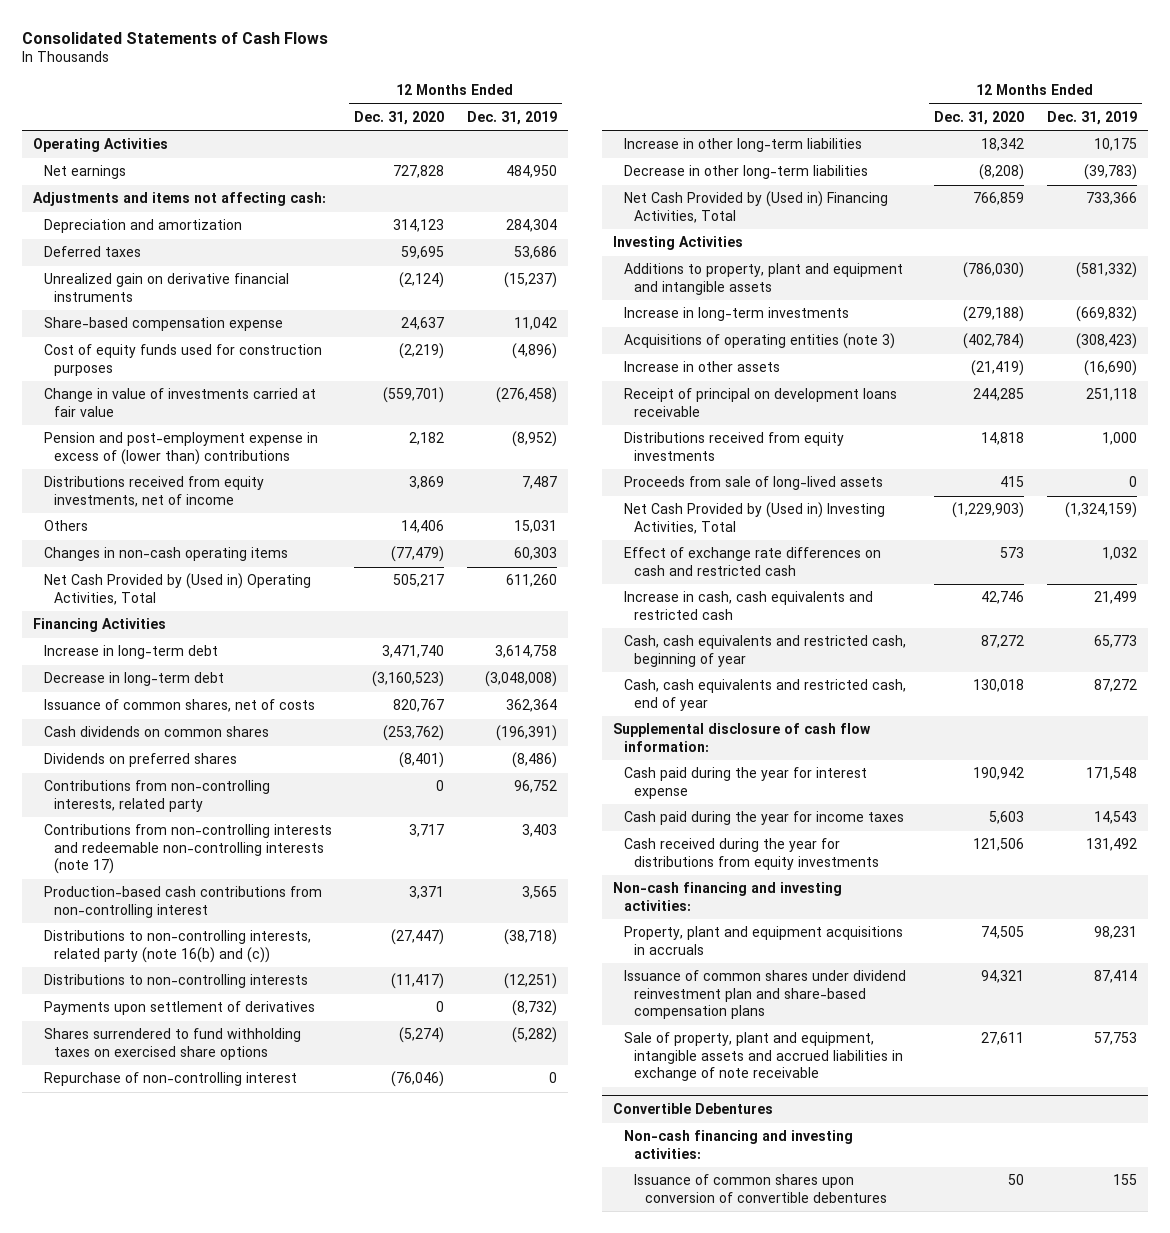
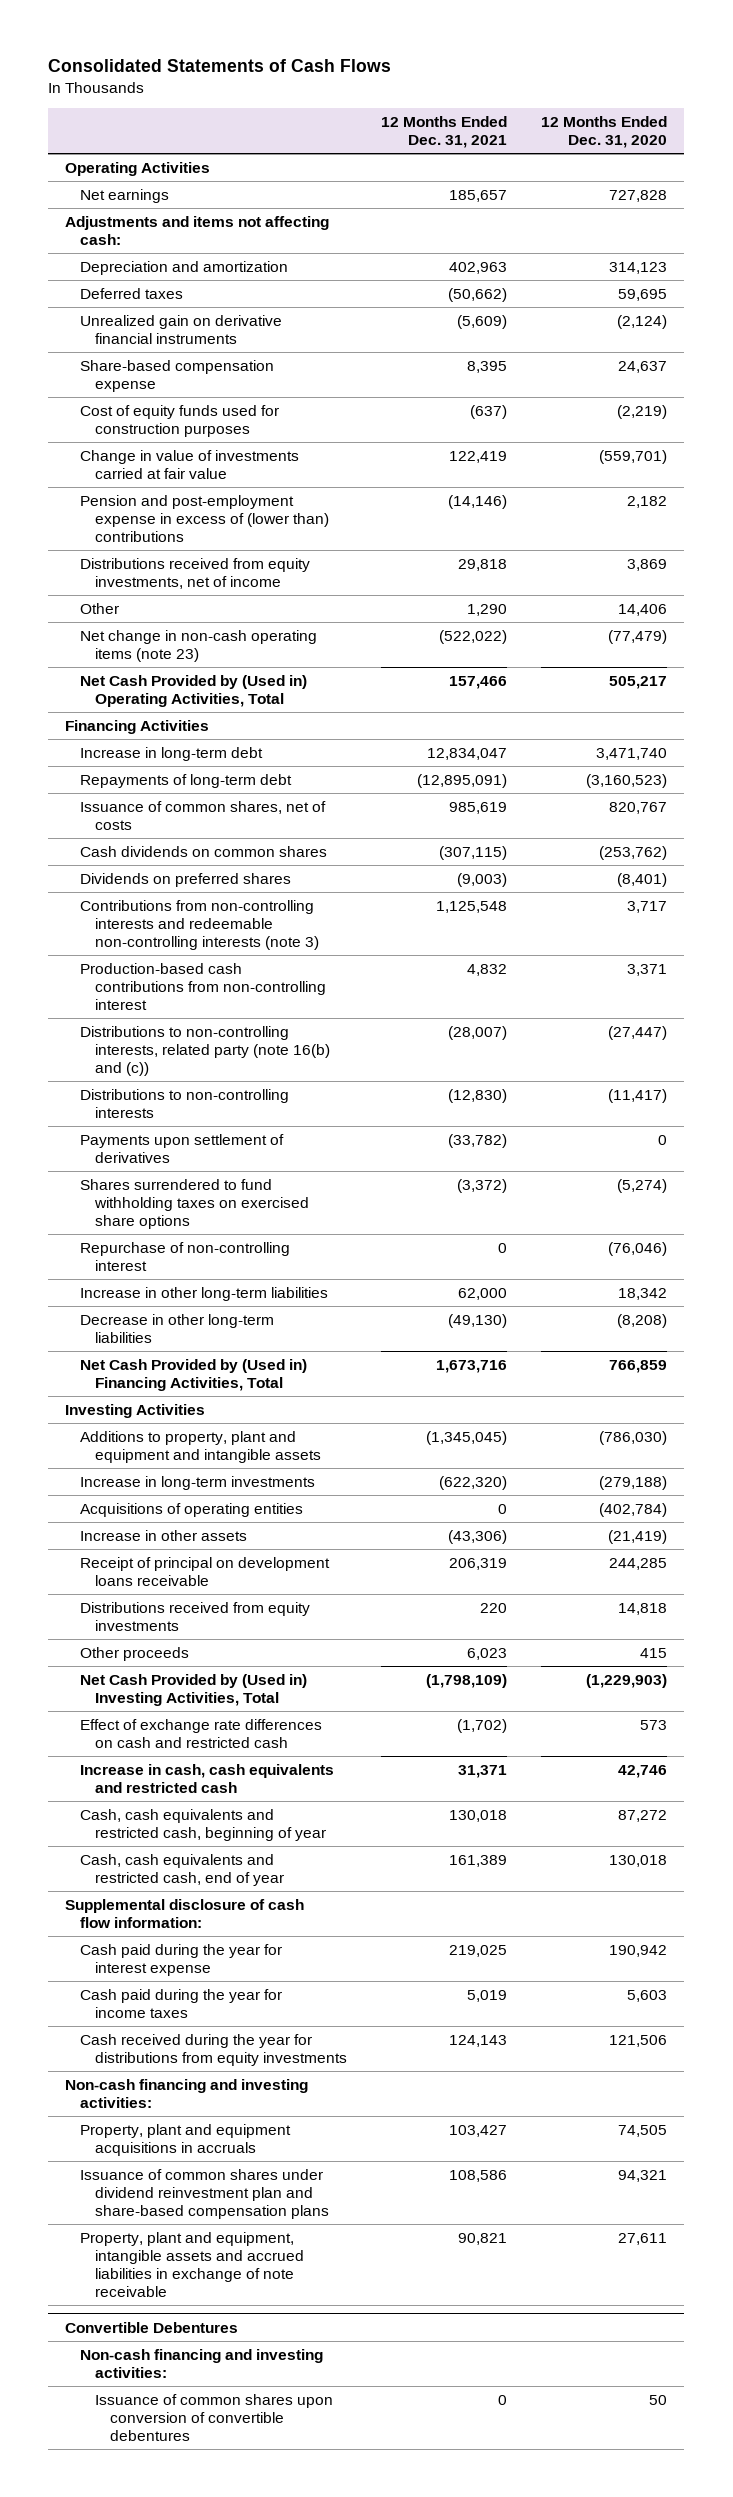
- | 12 Months Ended Dec. 31, 2020 | 12 Months Ended Dec. 31, 2019
+ | 12 Months Ended Dec. 31, 2021 | 12 Months Ended Dec. 31, 2020
- Others | 14,406 | 15,031
- Changes in non-cash operating items | (77,479) | 60,303
+ Other | 1,290 | 14,406
+ Net change in non-cash operating items (note 23) | (522,022) | (77,479)
- Decrease in long-term debt | (3,160,523) | (3,048,008)
+ Repayments of long-term debt | (12,895,091) | (3,160,523)
- Contributions from non-controlling interests, related party | 0 | 96,752
- Contributions from non-controlling interests and redeemable non-controlling interests (note 17) | 3,717 | 3,403
+ Contributions from non-controlling interests and redeemable non-controlling interests (note 3) | 1,125,548 | 3,717
- Acquisitions of operating entities (note 3) | (402,784) | (308,423)
+ Acquisitions of operating entities | 0 | (402,784)
- Proceeds from sale of long-lived assets | 415 | 0
+ Other proceeds | 6,023 | 415
- Sale of property, plant and equipment, intangible assets and accrued liabilities in exchange of note receivable | 27,611 | 57,753
+ Property, plant and equipment, intangible assets and accrued liabilities in exchange of note receivable | 90,821 | 27,611

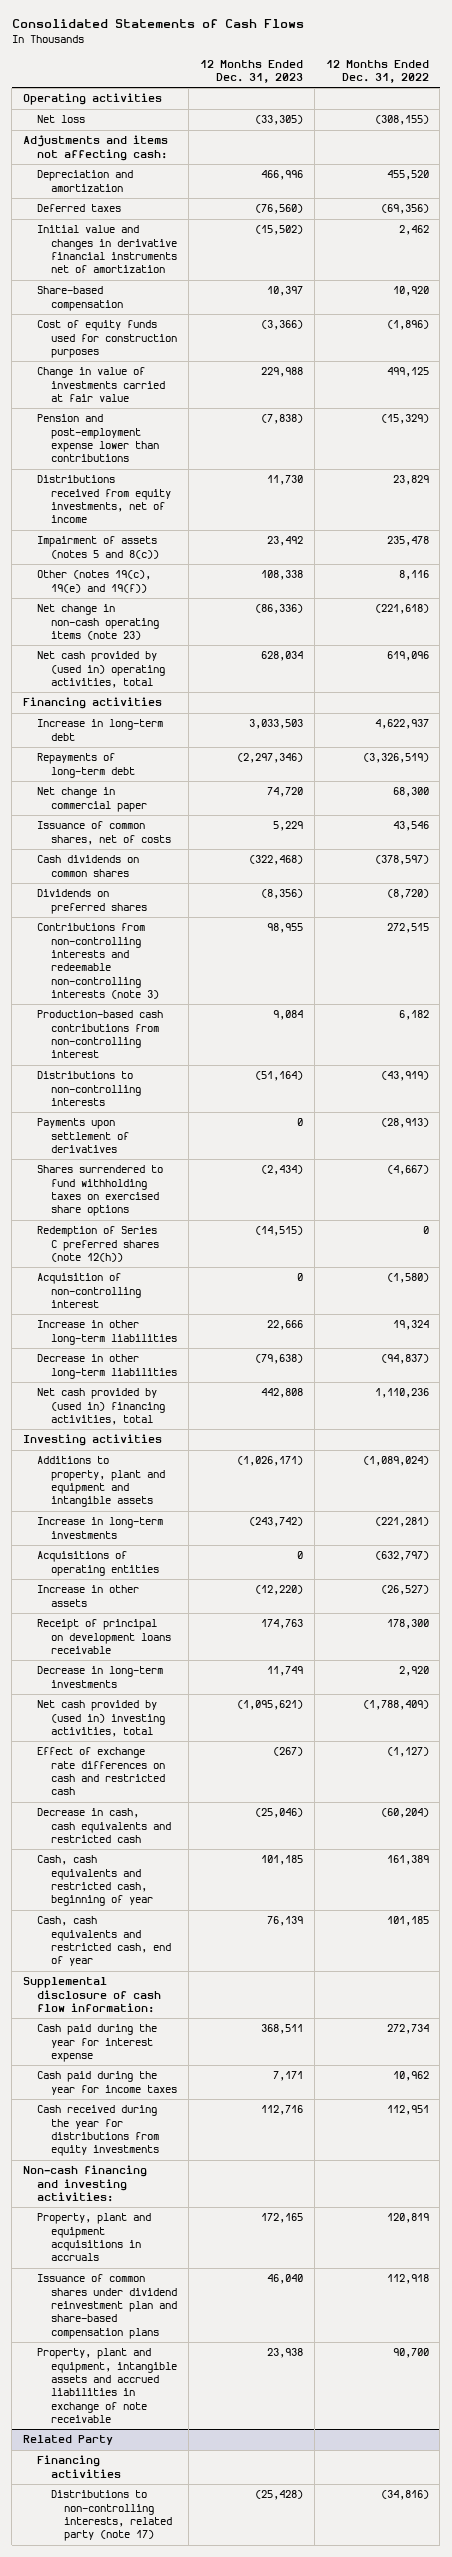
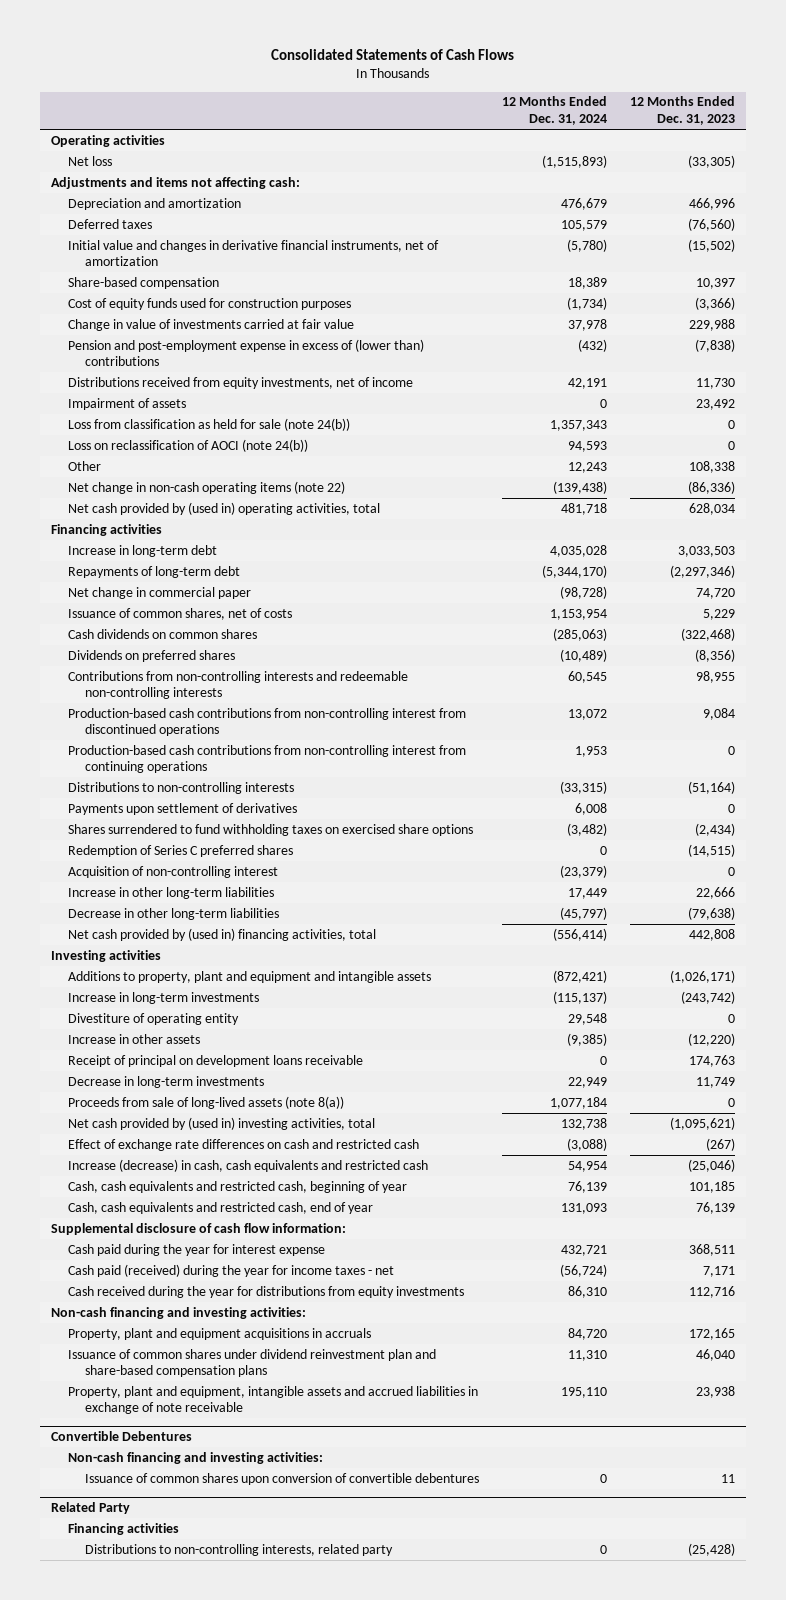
- | 12 Months Ended Dec. 31, 2023 | 12 Months Ended Dec. 31, 2022
+ | 12 Months Ended Dec. 31, 2024 | 12 Months Ended Dec. 31, 2023
- Initial value and changes in derivative financial instruments net of amortization | (15,502) | 2,462
+ Initial value and changes in derivative financial instruments, net of amortization | (5,780) | (15,502)
- Pension and post-employment expense lower than contributions | (7,838) | (15,329)
+ Pension and post-employment expense in excess of (lower than) contributions | (432) | (7,838)
- Impairment of assets (notes 5 and 8(c)) | 23,492 | 235,478
- Other (notes 19(c), 19(e) and 19(f)) | 108,338 | 8,116
- Net change in non-cash operating items (note 23) | (86,336) | (221,618)
+ Impairment of assets | 0 | 23,492
+ Loss from classification as held for sale (note 24(b)) | 1,357,343 | 0
+ Loss on reclassification of AOCI (note 24(b)) | 94,593 | 0
+ Other | 12,243 | 108,338
+ Net change in non-cash operating items (note 22) | (139,438) | (86,336)
- Contributions from non-controlling interests and redeemable non-controlling interests (note 3) | 98,955 | 272,515
- Production-based cash contributions from non-controlling interest | 9,084 | 6,182
+ Contributions from non-controlling interests and redeemable non-controlling interests | 60,545 | 98,955
+ Production-based cash contributions from non-controlling interest from discontinued operations | 13,072 | 9,084
+ Production-based cash contributions from non-controlling interest from continuing operations | 1,953 | 0
- Redemption of Series C preferred shares (note 12(h)) | (14,515) | 0
+ Redemption of Series C preferred shares | 0 | (14,515)
- Acquisitions of operating entities | 0 | (632,797)
+ Divestiture of operating entity | 29,548 | 0
+ Proceeds from sale of long-lived assets (note 8(a)) | 1,077,184 | 0
- Decrease in cash, cash equivalents and restricted cash | (25,046) | (60,204)
+ Increase (decrease) in cash, cash equivalents and restricted cash | 54,954 | (25,046)
- Cash paid during the year for income taxes | 7,171 | 10,962
+ Cash paid (received) during the year for income taxes - net | (56,724) | 7,171
+ Convertible Debentures
+ Non-cash financing and investing activities:
+ Issuance of common shares upon conversion of convertible debentures | 0 | 11
@ Related Party
- Distributions to non-controlling interests, related party (note 17) | (25,428) | (34,816)
+ Distributions to non-controlling interests, related party | 0 | (25,428)

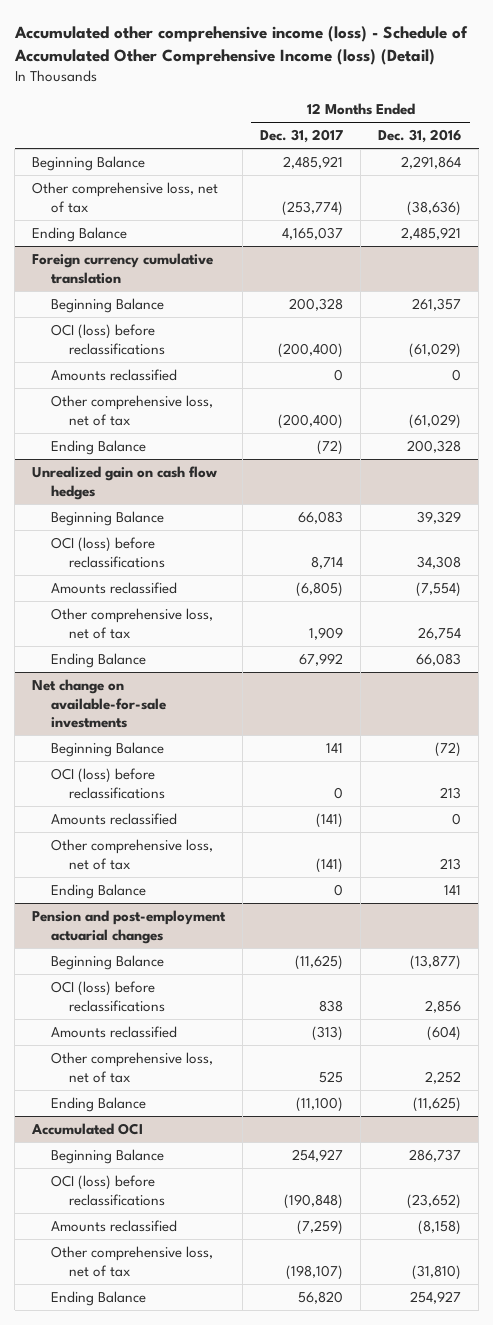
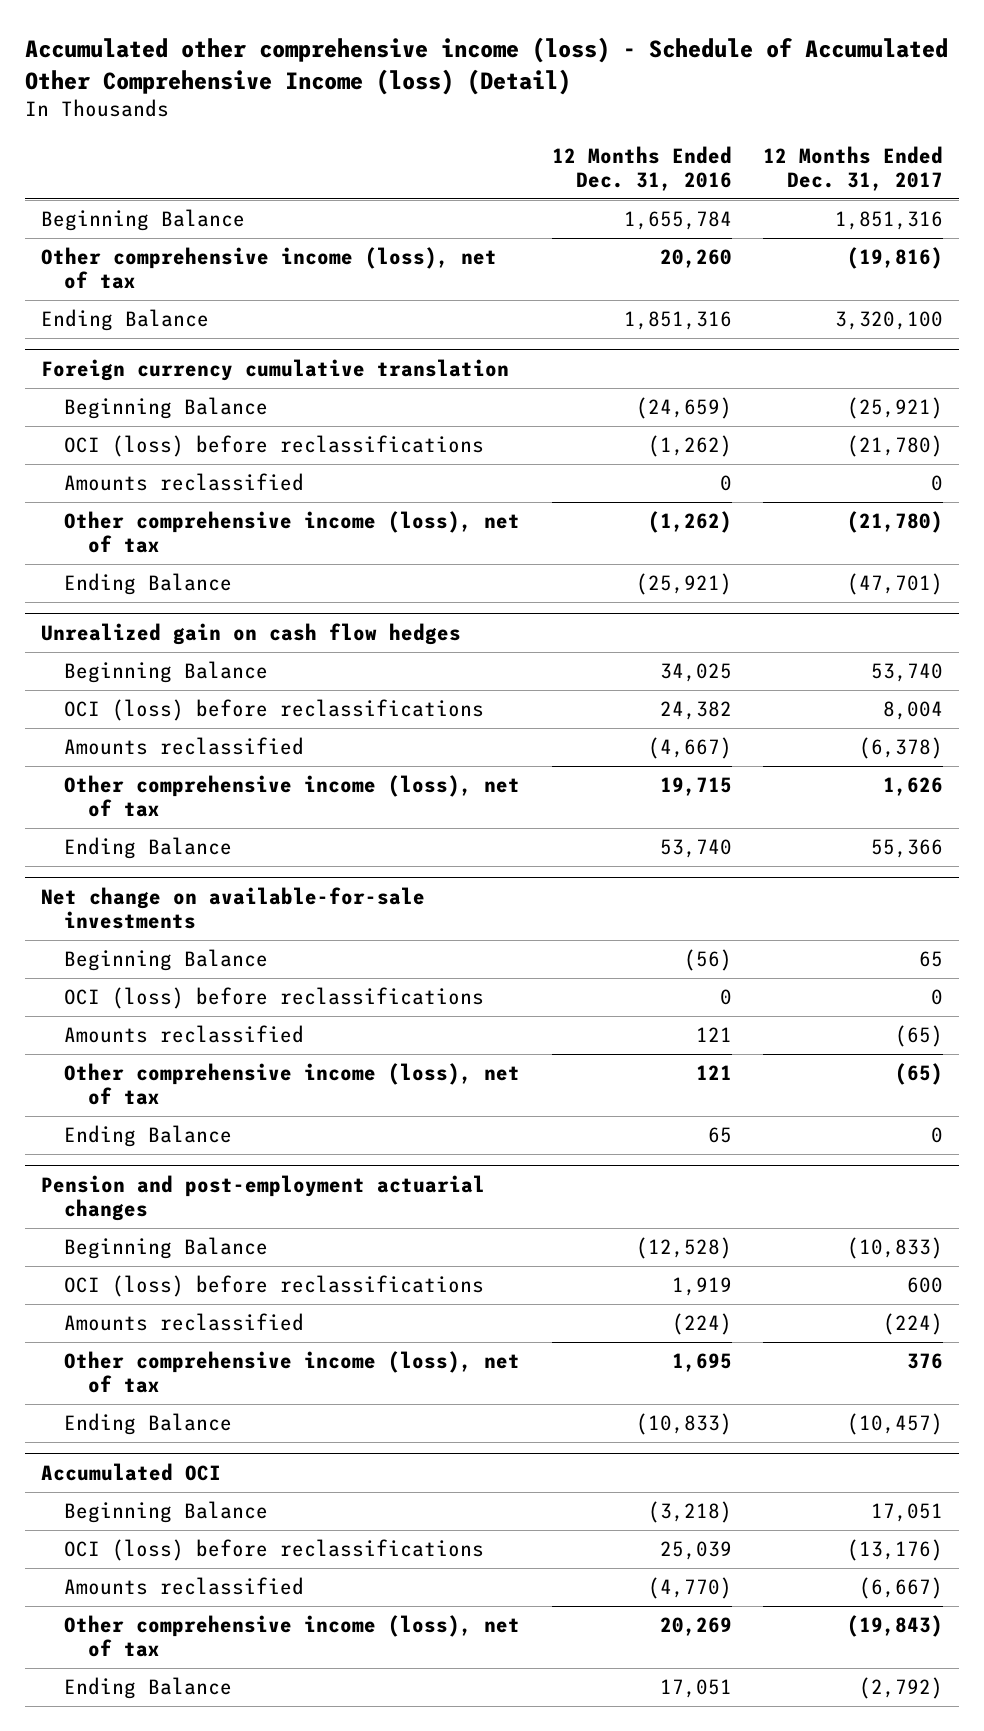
- | 12 Months Ended Dec. 31, 2017 | 12 Months Ended Dec. 31, 2016
+ | 12 Months Ended Dec. 31, 2016 | 12 Months Ended Dec. 31, 2017
- Beginning Balance | 2,485,921 | 2,291,864
- Other comprehensive loss, net of tax | (253,774) | (38,636)
- Ending Balance | 4,165,037 | 2,485,921
+ Beginning Balance | 1,655,784 | 1,851,316
+ Other comprehensive income (loss), net of tax | 20,260 | (19,816)
+ Ending Balance | 1,851,316 | 3,320,100
@ Foreign currency cumulative translation
- Beginning Balance | 200,328 | 261,357
- OCI (loss) before reclassifications | (200,400) | (61,029)
+ Beginning Balance | (24,659) | (25,921)
+ OCI (loss) before reclassifications | (1,262) | (21,780)
- Other comprehensive loss, net of tax | (200,400) | (61,029)
- Ending Balance | (72) | 200,328
+ Other comprehensive income (loss), net of tax | (1,262) | (21,780)
+ Ending Balance | (25,921) | (47,701)
@ Unrealized gain on cash flow hedges
- Beginning Balance | 66,083 | 39,329
- OCI (loss) before reclassifications | 8,714 | 34,308
- Amounts reclassified | (6,805) | (7,554)
- Other comprehensive loss, net of tax | 1,909 | 26,754
- Ending Balance | 67,992 | 66,083
+ Beginning Balance | 34,025 | 53,740
+ OCI (loss) before reclassifications | 24,382 | 8,004
+ Amounts reclassified | (4,667) | (6,378)
+ Other comprehensive income (loss), net of tax | 19,715 | 1,626
+ Ending Balance | 53,740 | 55,366
@ Net change on available-for-sale investments
- Beginning Balance | 141 | (72)
- OCI (loss) before reclassifications | 0 | 213
- Amounts reclassified | (141) | 0
- Other comprehensive loss, net of tax | (141) | 213
- Ending Balance | 0 | 141
+ Beginning Balance | (56) | 65
+ OCI (loss) before reclassifications | 0 | 0
+ Amounts reclassified | 121 | (65)
+ Other comprehensive income (loss), net of tax | 121 | (65)
+ Ending Balance | 65 | 0
@ Pension and post-employment actuarial changes
- Beginning Balance | (11,625) | (13,877)
- OCI (loss) before reclassifications | 838 | 2,856
- Amounts reclassified | (313) | (604)
- Other comprehensive loss, net of tax | 525 | 2,252
- Ending Balance | (11,100) | (11,625)
+ Beginning Balance | (12,528) | (10,833)
+ OCI (loss) before reclassifications | 1,919 | 600
+ Amounts reclassified | (224) | (224)
+ Other comprehensive income (loss), net of tax | 1,695 | 376
+ Ending Balance | (10,833) | (10,457)
@ Accumulated OCI
- Beginning Balance | 254,927 | 286,737
- OCI (loss) before reclassifications | (190,848) | (23,652)
- Amounts reclassified | (7,259) | (8,158)
- Other comprehensive loss, net of tax | (198,107) | (31,810)
- Ending Balance | 56,820 | 254,927
+ Beginning Balance | (3,218) | 17,051
+ OCI (loss) before reclassifications | 25,039 | (13,176)
+ Amounts reclassified | (4,770) | (6,667)
+ Other comprehensive income (loss), net of tax | 20,269 | (19,843)
+ Ending Balance | 17,051 | (2,792)

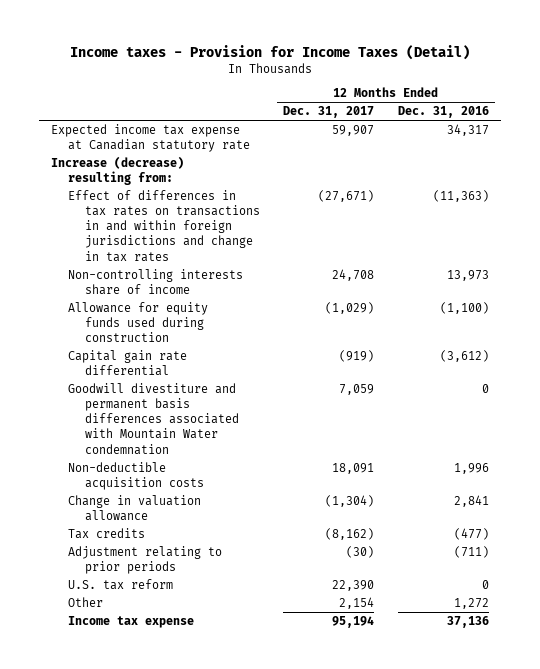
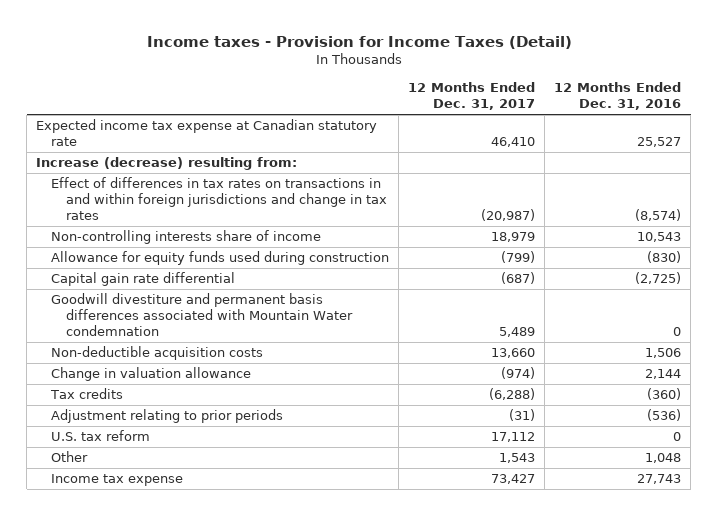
- Expected income tax expense at Canadian statutory rate | 59,907 | 34,317
+ Expected income tax expense at Canadian statutory rate | 46,410 | 25,527
- Effect of differences in tax rates on transactions in and within foreign jurisdictions and change in tax rates | (27,671) | (11,363)
- Non-controlling interests share of income | 24,708 | 13,973
- Allowance for equity funds used during construction | (1,029) | (1,100)
- Capital gain rate differential | (919) | (3,612)
- Goodwill divestiture and permanent basis differences associated with Mountain Water condemnation | 7,059 | 0
- Non-deductible acquisition costs | 18,091 | 1,996
- Change in valuation allowance | (1,304) | 2,841
- Tax credits | (8,162) | (477)
- Adjustment relating to prior periods | (30) | (711)
- U.S. tax reform | 22,390 | 0
- Other | 2,154 | 1,272
- Income tax expense | 95,194 | 37,136
+ Effect of differences in tax rates on transactions in and within foreign jurisdictions and change in tax rates | (20,987) | (8,574)
+ Non-controlling interests share of income | 18,979 | 10,543
+ Allowance for equity funds used during construction | (799) | (830)
+ Capital gain rate differential | (687) | (2,725)
+ Goodwill divestiture and permanent basis differences associated with Mountain Water condemnation | 5,489 | 0
+ Non-deductible acquisition costs | 13,660 | 1,506
+ Change in valuation allowance | (974) | 2,144
+ Tax credits | (6,288) | (360)
+ Adjustment relating to prior periods | (31) | (536)
+ U.S. tax reform | 17,112 | 0
+ Other | 1,543 | 1,048
+ Income tax expense | 73,427 | 27,743

